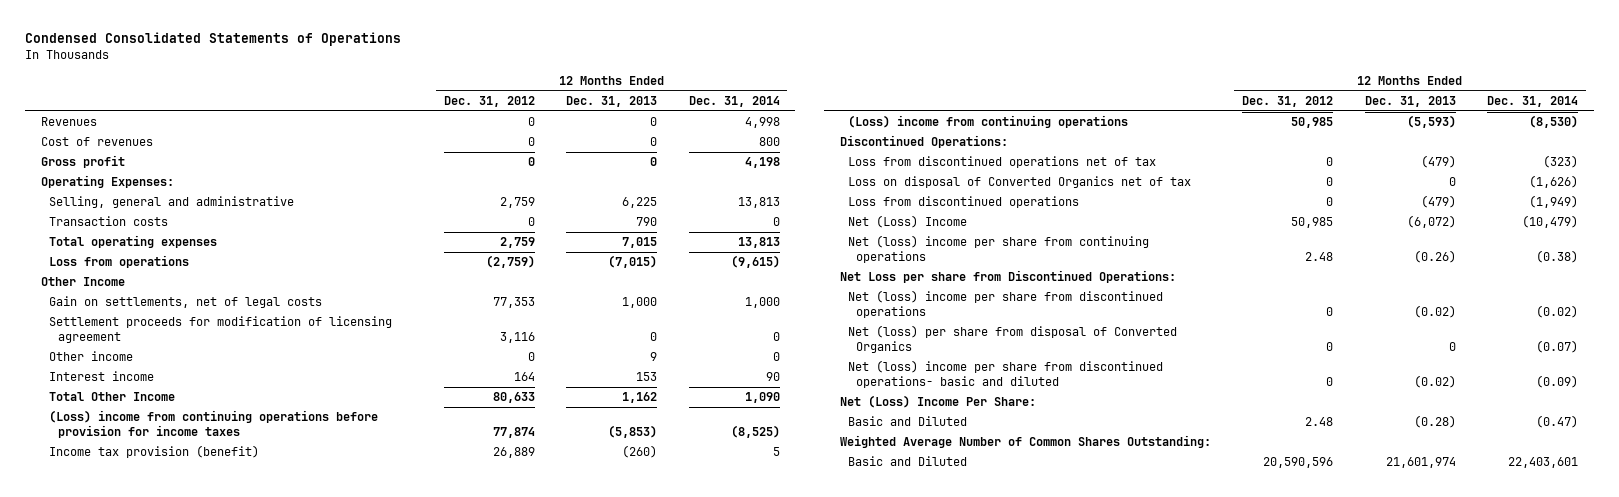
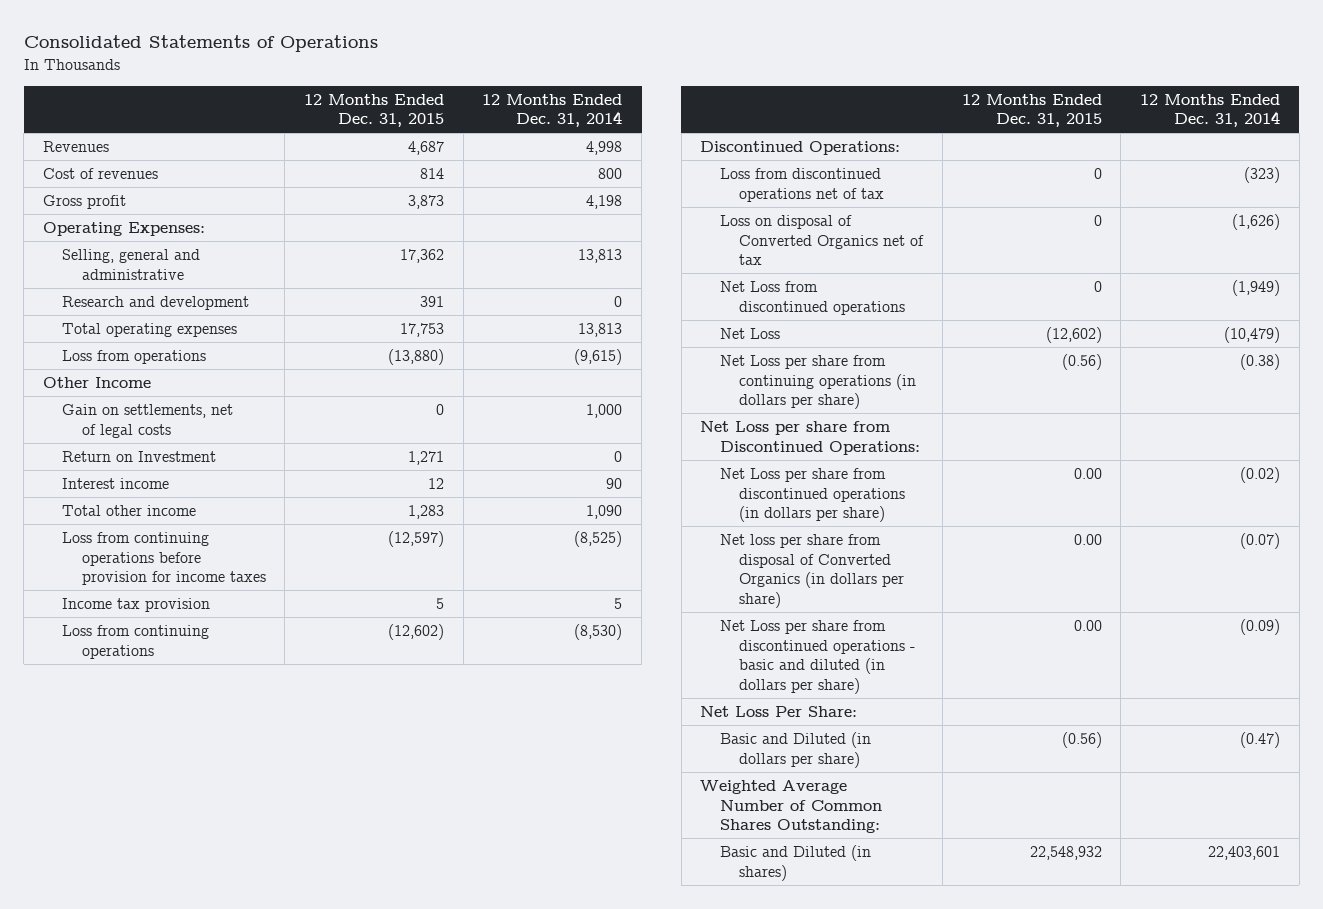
- Condensed Consolidated Statements of Operations
+ Consolidated Statements of Operations
- | 12 Months Ended Dec. 31, 2012 | 12 Months Ended Dec. 31, 2013 | 12 Months Ended Dec. 31, 2014
+ | 12 Months Ended Dec. 31, 2015 | 12 Months Ended Dec. 31, 2014
- Transaction costs | 0 | 790 | 0
+ Research and development | 391 | 0
- Settlement proceeds for modification of licensing agreement | 3,116 | 0 | 0
- Other income | 0 | 9 | 0
+ Return on Investment | 1,271 | 0
- Total Other Income | 80,633 | 1,162 | 1,090
- (Loss) income from continuing operations before provision for income taxes | 77,874 | (5,853) | (8,525)
- Income tax provision (benefit) | 26,889 | (260) | 5
- (Loss) income from continuing operations | 50,985 | (5,593) | (8,530)
+ Total other income | 1,283 | 1,090
+ Loss from continuing operations before provision for income taxes | (12,597) | (8,525)
+ Income tax provision | 5 | 5
+ Loss from continuing operations | (12,602) | (8,530)
- Loss from discontinued operations | 0 | (479) | (1,949)
- Net (Loss) Income | 50,985 | (6,072) | (10,479)
- Net (loss) income per share from continuing operations | 2.48 | (0.26) | (0.38)
+ Net Loss from discontinued operations | 0 | (1,949)
+ Net Loss | (12,602) | (10,479)
+ Net Loss per share from continuing operations (in dollars per share) | (0.56) | (0.38)
- Net (loss) income per share from discontinued operations | 0 | (0.02) | (0.02)
- Net (loss) per share from disposal of Converted Organics | 0 | 0 | (0.07)
- Net (loss) income per share from discontinued operations- basic and diluted | 0 | (0.02) | (0.09)
- Net (Loss) Income Per Share:
- Basic and Diluted | 2.48 | (0.28) | (0.47)
+ Net Loss per share from discontinued operations (in dollars per share) | 0.00 | (0.02)
+ Net loss per share from disposal of Converted Organics (in dollars per share) | 0.00 | (0.07)
+ Net Loss per share from discontinued operations - basic and diluted (in dollars per share) | 0.00 | (0.09)
+ Net Loss Per Share:
+ Basic and Diluted (in dollars per share) | (0.56) | (0.47)
- Basic and Diluted | 20,590,596 | 21,601,974 | 22,403,601
+ Basic and Diluted (in shares) | 22,548,932 | 22,403,601

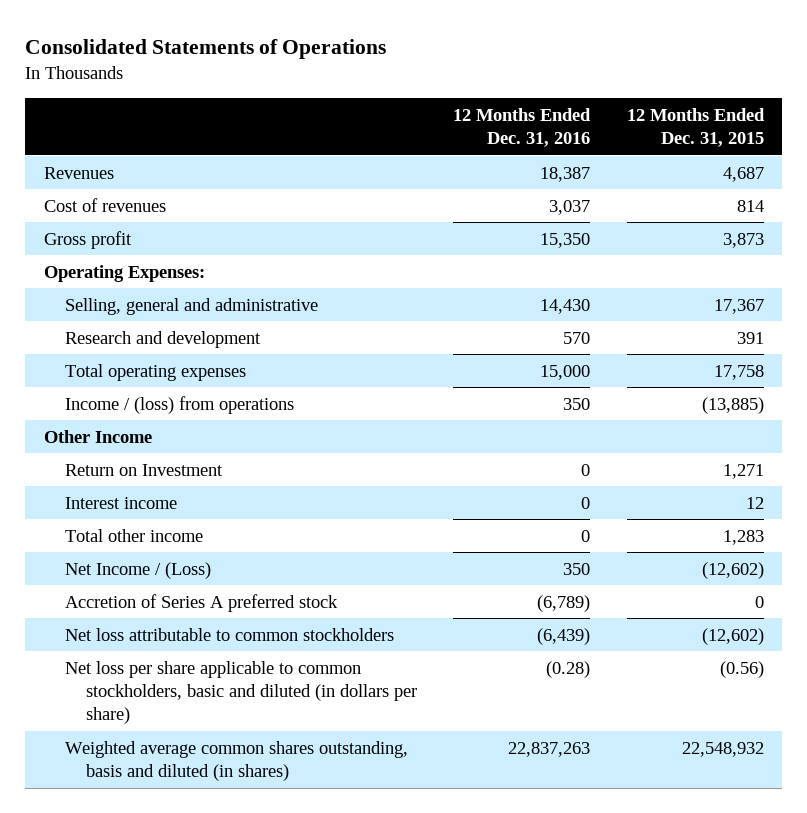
- | 12 Months Ended Dec. 31, 2015 | 12 Months Ended Dec. 31, 2014
+ | 12 Months Ended Dec. 31, 2016 | 12 Months Ended Dec. 31, 2015
- Selling, general and administrative | 17,362 | 13,813
+ Selling, general and administrative | 14,430 | 17,367
- Total operating expenses | 17,753 | 13,813
- Loss from operations | (13,880) | (9,615)
+ Total operating expenses | 15,000 | 17,758
+ Income / (loss) from operations | 350 | (13,885)
- Gain on settlements, net of legal costs | 0 | 1,000
- Loss from continuing operations before provision for income taxes | (12,597) | (8,525)
- Income tax provision | 5 | 5
- Loss from continuing operations | (12,602) | (8,530)
- Discontinued Operations:
- Loss from discontinued operations net of tax | 0 | (323)
- Loss on disposal of Converted Organics net of tax | 0 | (1,626)
- Net Loss from discontinued operations | 0 | (1,949)
- Net Loss | (12,602) | (10,479)
- Net Loss per share from continuing operations (in dollars per share) | (0.56) | (0.38)
- Net Loss per share from Discontinued Operations:
- Net Loss per share from discontinued operations (in dollars per share) | 0.00 | (0.02)
- Net loss per share from disposal of Converted Organics (in dollars per share) | 0.00 | (0.07)
- Net Loss per share from discontinued operations - basic and diluted (in dollars per share) | 0.00 | (0.09)
- Net Loss Per Share:
- Basic and Diluted (in dollars per share) | (0.56) | (0.47)
- Weighted Average Number of Common Shares Outstanding:
- Basic and Diluted (in shares) | 22,548,932 | 22,403,601
+ Net Income / (Loss) | 350 | (12,602)
+ Accretion of Series A preferred stock | (6,789) | 0
+ Net loss attributable to common stockholders | (6,439) | (12,602)
+ Net loss per share applicable to common stockholders, basic and diluted (in dollars per share) | (0.28) | (0.56)
+ Weighted average common shares outstanding, basis and diluted (in shares) | 22,837,263 | 22,548,932

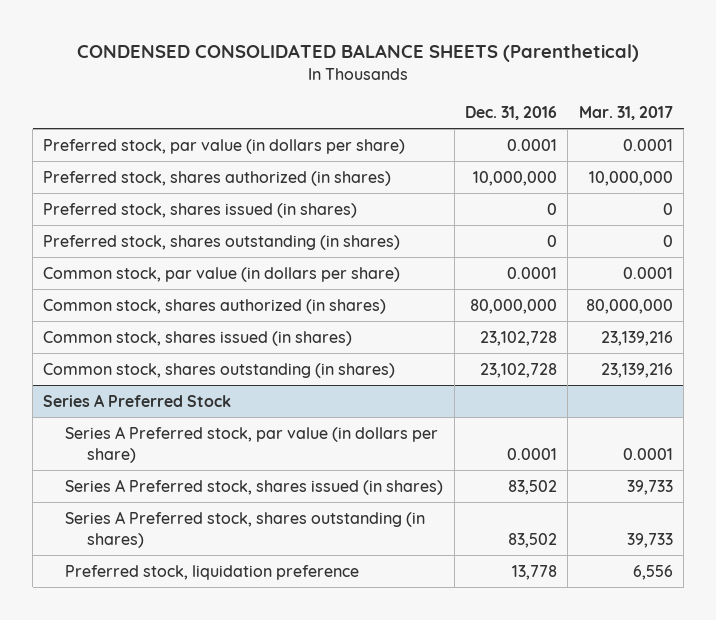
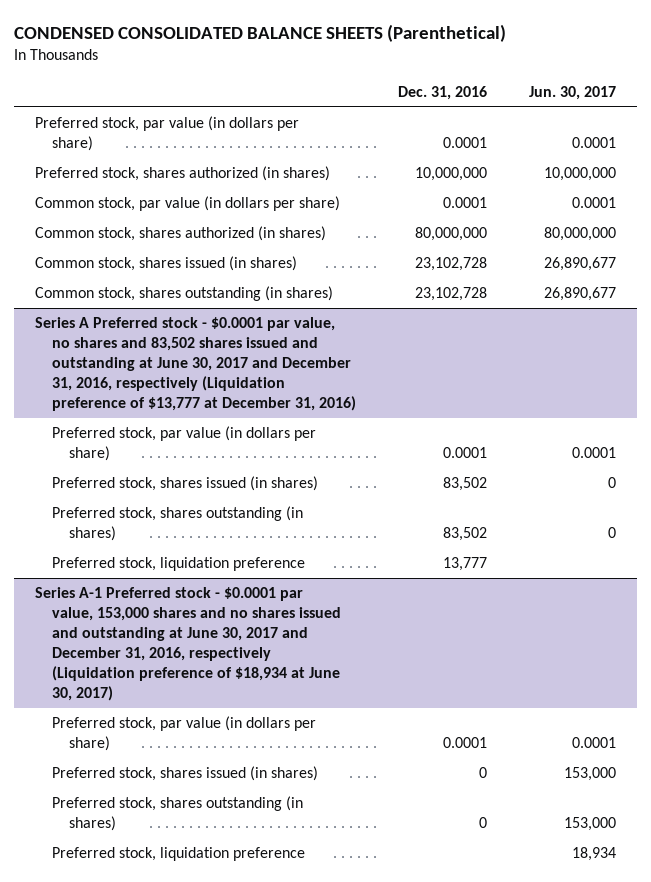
- | Dec. 31, 2016 | Mar. 31, 2017
+ | Dec. 31, 2016 | Jun. 30, 2017
- Preferred stock, shares issued (in shares) | 0 | 0
- Preferred stock, shares outstanding (in shares) | 0 | 0
- Series A Preferred Stock
- Series A Preferred stock, par value (in dollars per share) | 0.0001 | 0.0001
- Series A Preferred stock, shares issued (in shares) | 83,502 | 39,733
- Series A Preferred stock, shares outstanding (in shares) | 83,502 | 39,733
- Preferred stock, liquidation preference | 13,778 | 6,556
+ Series A Preferred stock - $0.0001 par value, no shares and 83,502 shares issued and outstanding at June 30, 2017 and December 31, 2016, respectively (Liquidation preference of $13,777 at December 31, 2016)
+ Preferred stock, par value (in dollars per share) | 0.0001 | 0.0001
+ Preferred stock, shares issued (in shares) | 83,502 | 0
+ Preferred stock, shares outstanding (in shares) | 83,502 | 0
+ Preferred stock, liquidation preference | 13,777 |
+ Series A-1 Preferred stock - $0.0001 par value, 153,000 shares and no shares issued and outstanding at June 30, 2017 and December 31, 2016, respectively (Liquidation preference of $18,934 at June 30, 2017)
+ Preferred stock, par value (in dollars per share) | 0.0001 | 0.0001
+ Preferred stock, shares issued (in shares) | 0 | 153,000
+ Preferred stock, shares outstanding (in shares) | 0 | 153,000
+ Preferred stock, liquidation preference | | 18,934

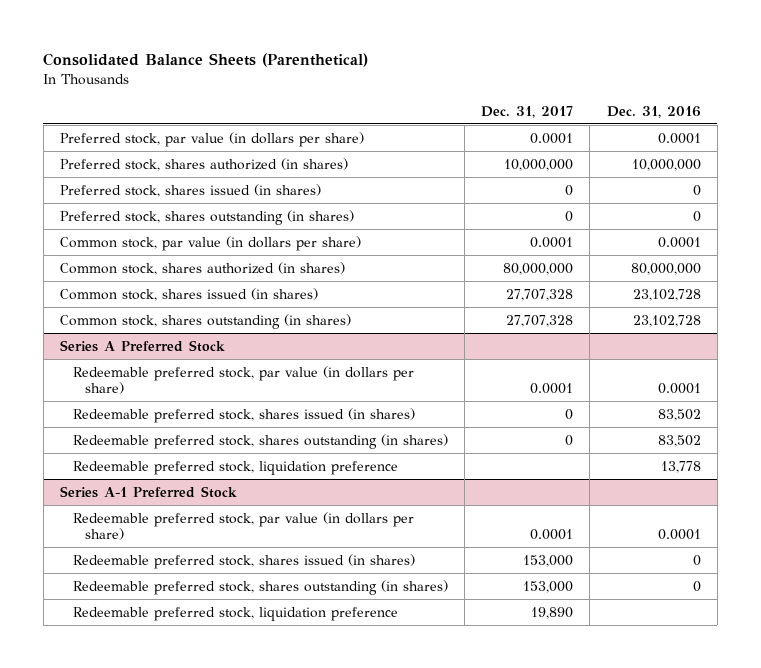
- CONDENSED CONSOLIDATED BALANCE SHEETS (Parenthetical)
+ Consolidated Balance Sheets (Parenthetical)
- | Dec. 31, 2016 | Jun. 30, 2017
+ | Dec. 31, 2017 | Dec. 31, 2016
+ Preferred stock, shares issued (in shares) | 0 | 0
+ Preferred stock, shares outstanding (in shares) | 0 | 0
- Series A Preferred stock - $0.0001 par value, no shares and 83,502 shares issued and outstanding at June 30, 2017 and December 31, 2016, respectively (Liquidation preference of $13,777 at December 31, 2016)
- Preferred stock, par value (in dollars per share) | 0.0001 | 0.0001
- Preferred stock, shares issued (in shares) | 83,502 | 0
- Preferred stock, shares outstanding (in shares) | 83,502 | 0
- Preferred stock, liquidation preference | 13,777 |
- Series A-1 Preferred stock - $0.0001 par value, 153,000 shares and no shares issued and outstanding at June 30, 2017 and December 31, 2016, respectively (Liquidation preference of $18,934 at June 30, 2017)
- Preferred stock, par value (in dollars per share) | 0.0001 | 0.0001
- Preferred stock, shares issued (in shares) | 0 | 153,000
- Preferred stock, shares outstanding (in shares) | 0 | 153,000
- Preferred stock, liquidation preference | | 18,934
+ Series A Preferred Stock
+ Redeemable preferred stock, par value (in dollars per share) | 0.0001 | 0.0001
+ Redeemable preferred stock, shares issued (in shares) | 0 | 83,502
+ Redeemable preferred stock, shares outstanding (in shares) | 0 | 83,502
+ Redeemable preferred stock, liquidation preference | | 13,778
+ Series A-1 Preferred Stock
+ Redeemable preferred stock, par value (in dollars per share) | 0.0001 | 0.0001
+ Redeemable preferred stock, shares issued (in shares) | 153,000 | 0
+ Redeemable preferred stock, shares outstanding (in shares) | 153,000 | 0
+ Redeemable preferred stock, liquidation preference | 19,890 |

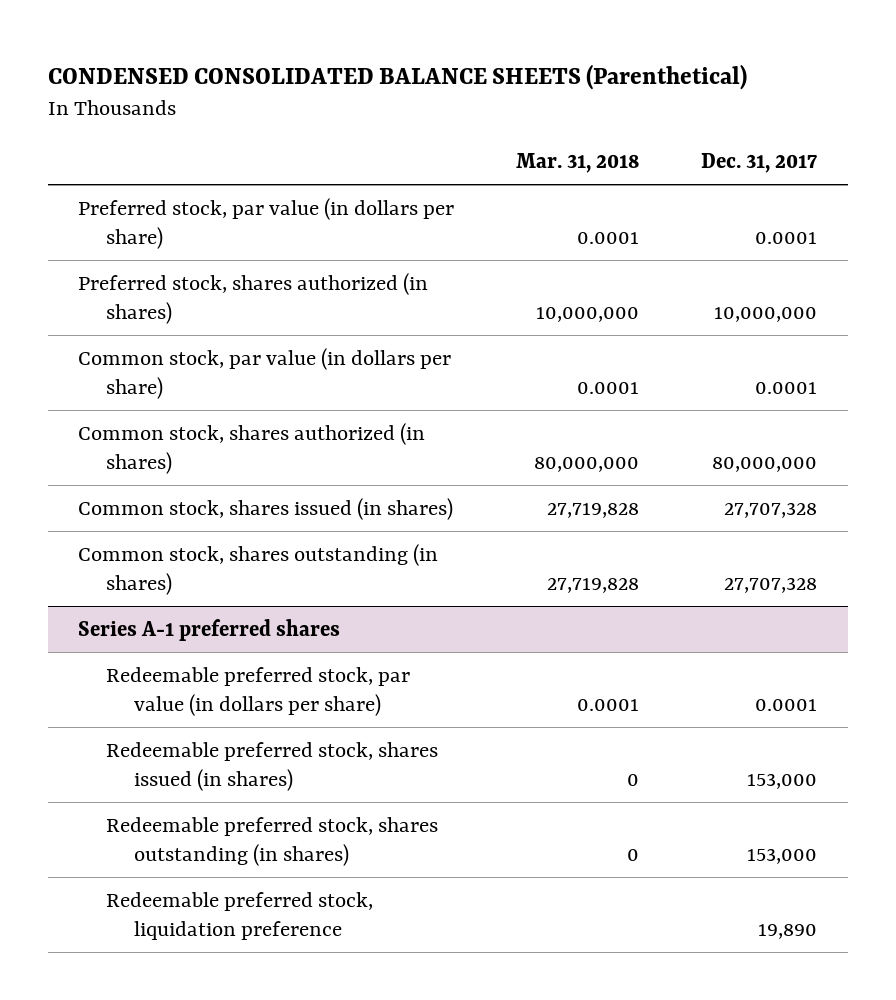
- Consolidated Balance Sheets (Parenthetical)
+ CONDENSED CONSOLIDATED BALANCE SHEETS (Parenthetical)
- | Dec. 31, 2017 | Dec. 31, 2016
+ | Mar. 31, 2018 | Dec. 31, 2017
- Preferred stock, shares issued (in shares) | 0 | 0
- Preferred stock, shares outstanding (in shares) | 0 | 0
- Series A Preferred Stock
- Redeemable preferred stock, par value (in dollars per share) | 0.0001 | 0.0001
- Redeemable preferred stock, shares issued (in shares) | 0 | 83,502
- Redeemable preferred stock, shares outstanding (in shares) | 0 | 83,502
- Redeemable preferred stock, liquidation preference | | 13,778
- Series A-1 Preferred Stock
+ Series A-1 preferred shares

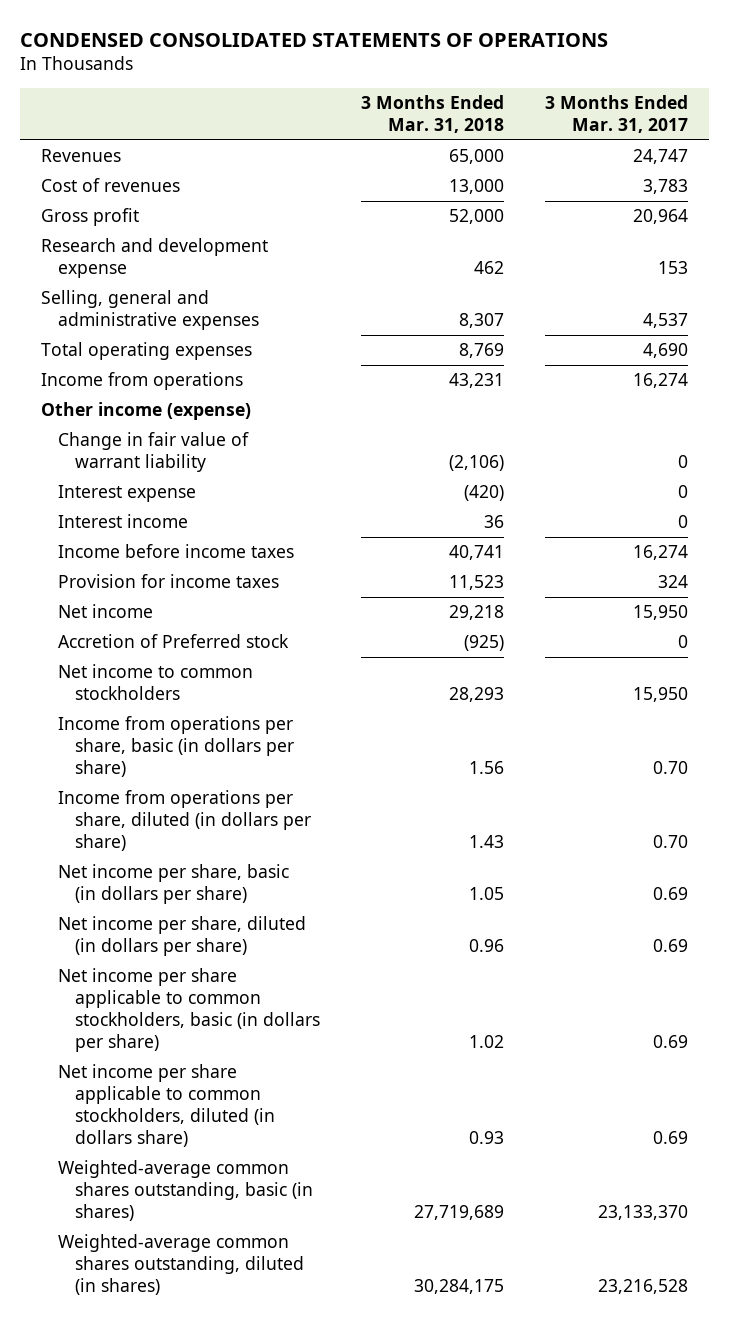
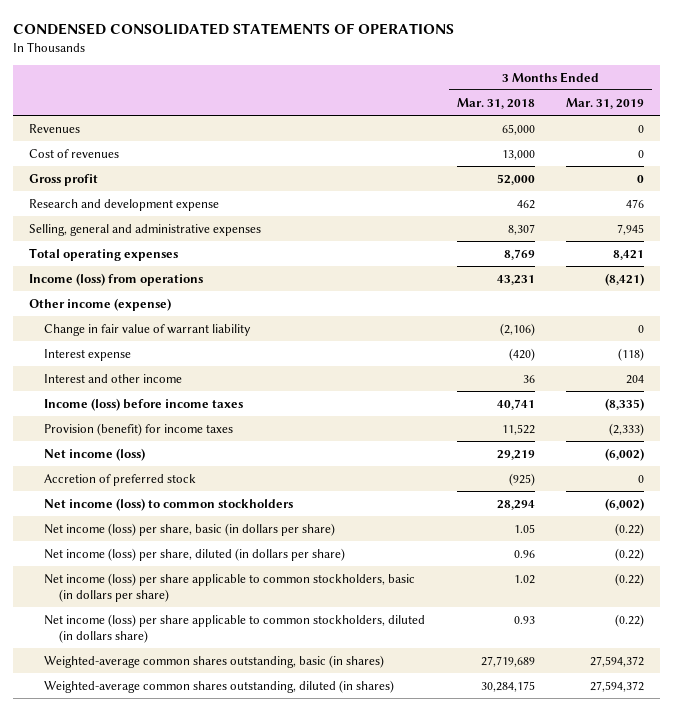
- | 3 Months Ended Mar. 31, 2018 | 3 Months Ended Mar. 31, 2017
+ | 3 Months Ended Mar. 31, 2018 | 3 Months Ended Mar. 31, 2019
- Income from operations | 43,231 | 16,274
+ Income (loss) from operations | 43,231 | (8,421)
- Interest income | 36 | 0
- Income before income taxes | 40,741 | 16,274
- Provision for income taxes | 11,523 | 324
- Net income | 29,218 | 15,950
- Accretion of Preferred stock | (925) | 0
- Net income to common stockholders | 28,293 | 15,950
- Income from operations per share, basic (in dollars per share) | 1.56 | 0.70
- Income from operations per share, diluted (in dollars per share) | 1.43 | 0.70
- Net income per share, basic (in dollars per share) | 1.05 | 0.69
- Net income per share, diluted (in dollars per share) | 0.96 | 0.69
- Net income per share applicable to common stockholders, basic (in dollars per share) | 1.02 | 0.69
- Net income per share applicable to common stockholders, diluted (in dollars share) | 0.93 | 0.69
+ Interest and other income | 36 | 204
+ Income (loss) before income taxes | 40,741 | (8,335)
+ Provision (benefit) for income taxes | 11,522 | (2,333)
+ Net income (loss) | 29,219 | (6,002)
+ Accretion of preferred stock | (925) | 0
+ Net income (loss) to common stockholders | 28,294 | (6,002)
+ Net income (loss) per share, basic (in dollars per share) | 1.05 | (0.22)
+ Net income (loss) per share, diluted (in dollars per share) | 0.96 | (0.22)
+ Net income (loss) per share applicable to common stockholders, basic (in dollars per share) | 1.02 | (0.22)
+ Net income (loss) per share applicable to common stockholders, diluted (in dollars share) | 0.93 | (0.22)

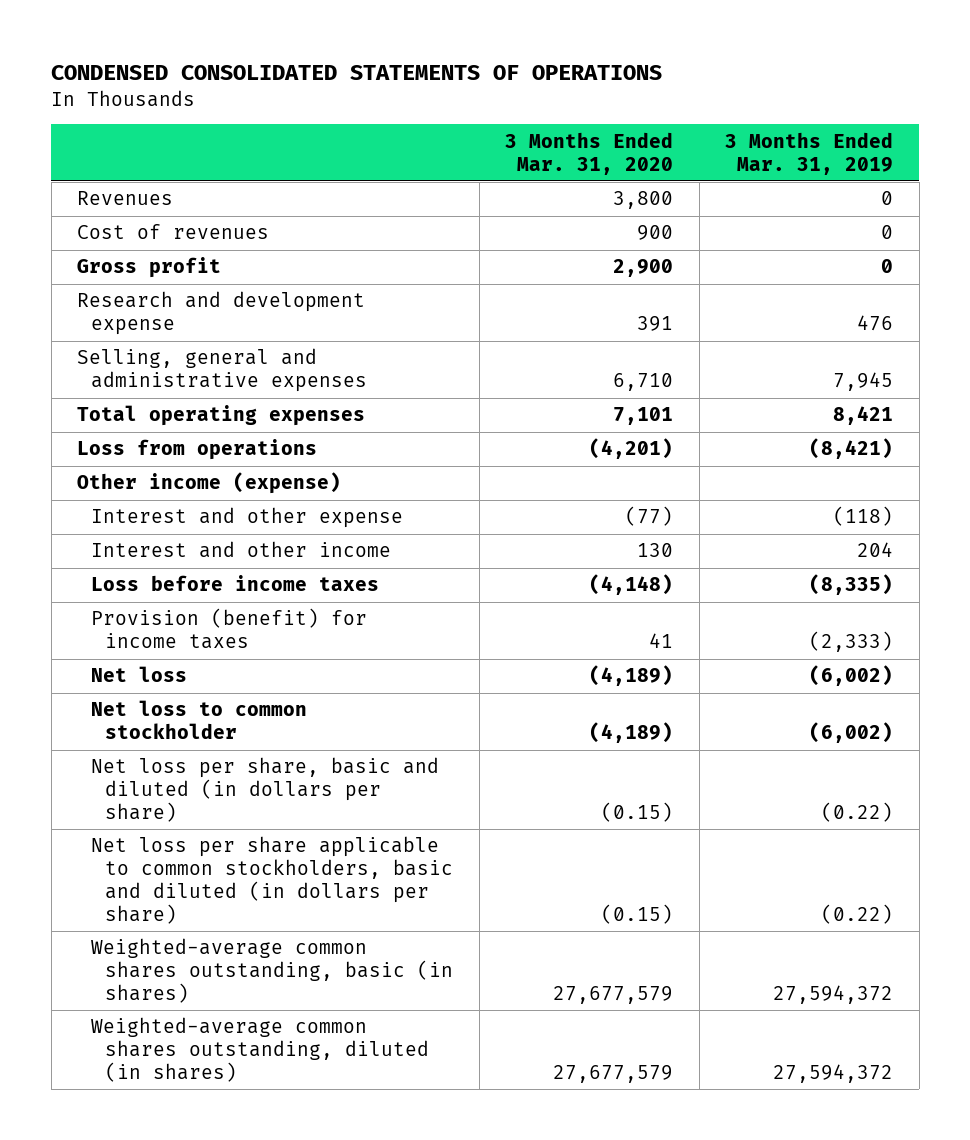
- | 3 Months Ended Mar. 31, 2018 | 3 Months Ended Mar. 31, 2019
+ | 3 Months Ended Mar. 31, 2020 | 3 Months Ended Mar. 31, 2019
- Income (loss) from operations | 43,231 | (8,421)
+ Loss from operations | (4,201) | (8,421)
- Change in fair value of warrant liability | (2,106) | 0
- Interest expense | (420) | (118)
+ Interest and other expense | (77) | (118)
- Income (loss) before income taxes | 40,741 | (8,335)
+ Loss before income taxes | (4,148) | (8,335)
- Net income (loss) | 29,219 | (6,002)
- Accretion of preferred stock | (925) | 0
- Net income (loss) to common stockholders | 28,294 | (6,002)
- Net income (loss) per share, basic (in dollars per share) | 1.05 | (0.22)
- Net income (loss) per share, diluted (in dollars per share) | 0.96 | (0.22)
- Net income (loss) per share applicable to common stockholders, basic (in dollars per share) | 1.02 | (0.22)
- Net income (loss) per share applicable to common stockholders, diluted (in dollars share) | 0.93 | (0.22)
+ Net loss | (4,189) | (6,002)
+ Net loss to common stockholder | (4,189) | (6,002)
+ Net loss per share, basic and diluted (in dollars per share) | (0.15) | (0.22)
+ Net loss per share applicable to common stockholders, basic and diluted (in dollars per share) | (0.15) | (0.22)

